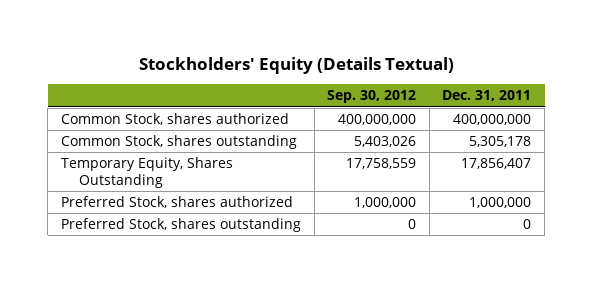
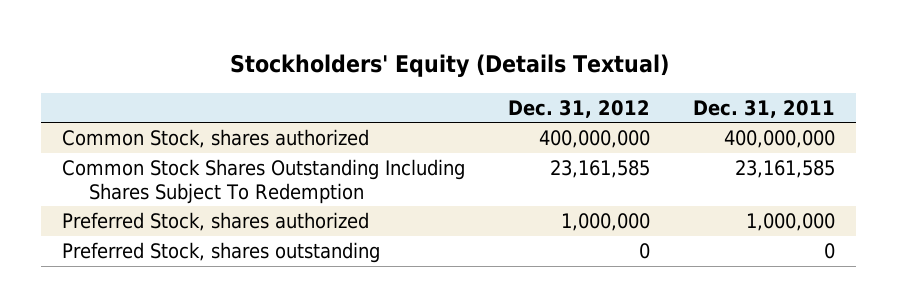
- | Sep. 30, 2012 | Dec. 31, 2011
+ | Dec. 31, 2012 | Dec. 31, 2011
- Common Stock, shares outstanding | 5,403,026 | 5,305,178
- Temporary Equity, Shares Outstanding | 17,758,559 | 17,856,407
+ Common Stock Shares Outstanding Including Shares Subject To Redemption | 23,161,585 | 23,161,585

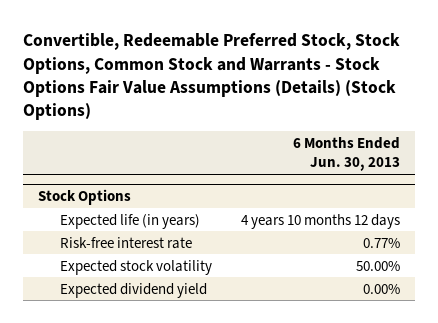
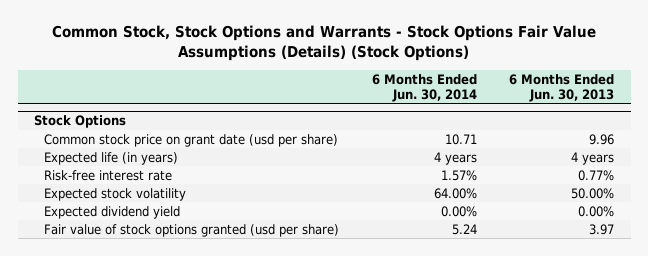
- Convertible, Redeemable Preferred Stock, Stock Options, Common Stock and Warrants - Stock Options Fair Value Assumptions (Details) (Stock Options)
+ Common Stock, Stock Options and Warrants - Stock Options Fair Value Assumptions (Details) (Stock Options)
- | 6 Months Ended Jun. 30, 2013
+ | 6 Months Ended Jun. 30, 2014 | 6 Months Ended Jun. 30, 2013
@ Stock Options
- Expected life (in years) | 4 years 10 months 12 days
+ Common stock price on grant date (usd per share) | 10.71 | 9.96
+ Expected life (in years) | 4 years | 4 years
+ Fair value of stock options granted (usd per share) | 5.24 | 3.97

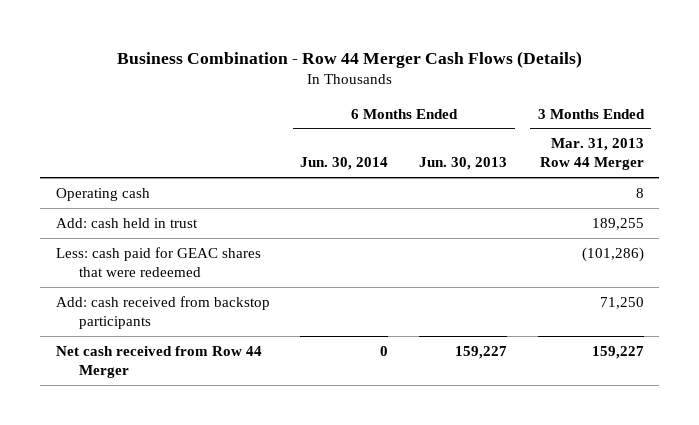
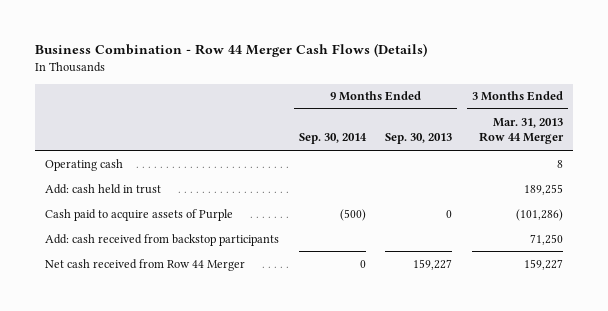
- | 6 Months Ended Jun. 30, 2014 | 6 Months Ended Jun. 30, 2013 | 3 Months Ended Mar. 31, 2013 Row 44 Merger
+ | 9 Months Ended Sep. 30, 2014 | 9 Months Ended Sep. 30, 2013 | 3 Months Ended Mar. 31, 2013 Row 44 Merger
- Less: cash paid for GEAC shares that were redeemed | | | (101,286)
+ Cash paid to acquire assets of Purple | (500) | 0 | (101,286)

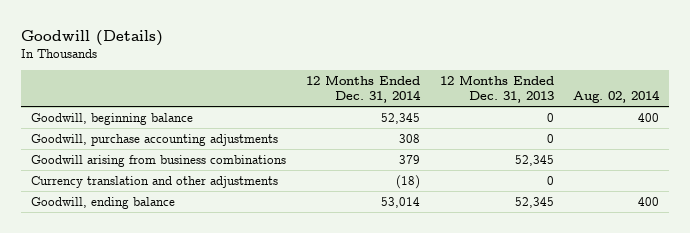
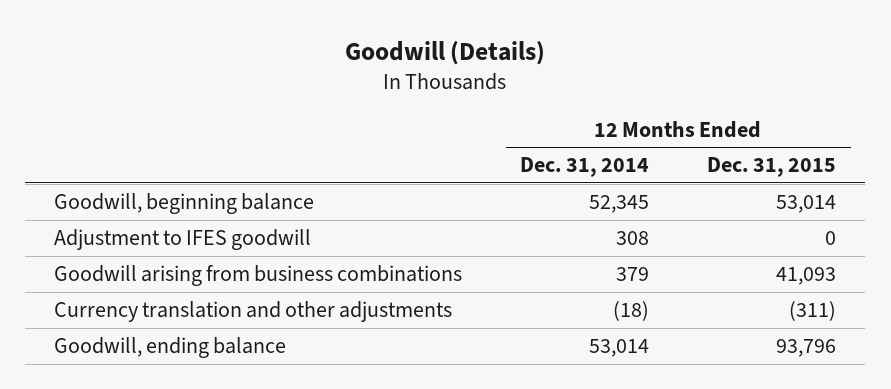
- | 12 Months Ended Dec. 31, 2014 | 12 Months Ended Dec. 31, 2013 | Aug. 02, 2014
+ | 12 Months Ended Dec. 31, 2014 | 12 Months Ended Dec. 31, 2015
- Goodwill, purchase accounting adjustments | 308 | 0 |
+ Adjustment to IFES goodwill | 308 | 0

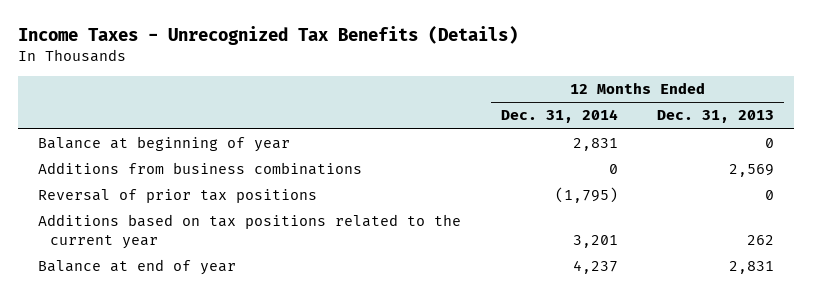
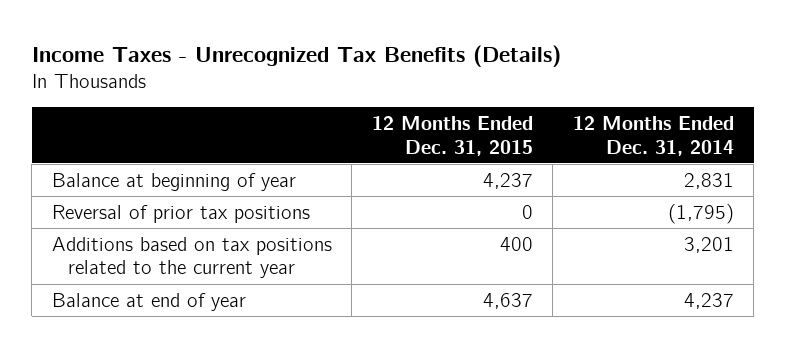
- | 12 Months Ended Dec. 31, 2014 | 12 Months Ended Dec. 31, 2013
+ | 12 Months Ended Dec. 31, 2015 | 12 Months Ended Dec. 31, 2014
- Additions from business combinations | 0 | 2,569

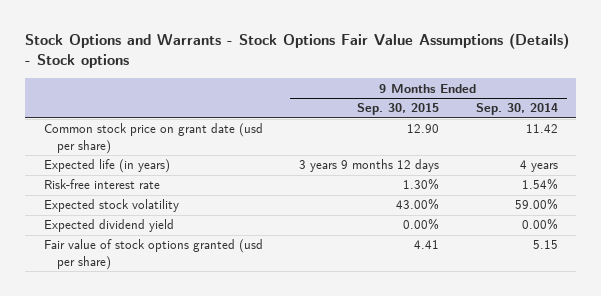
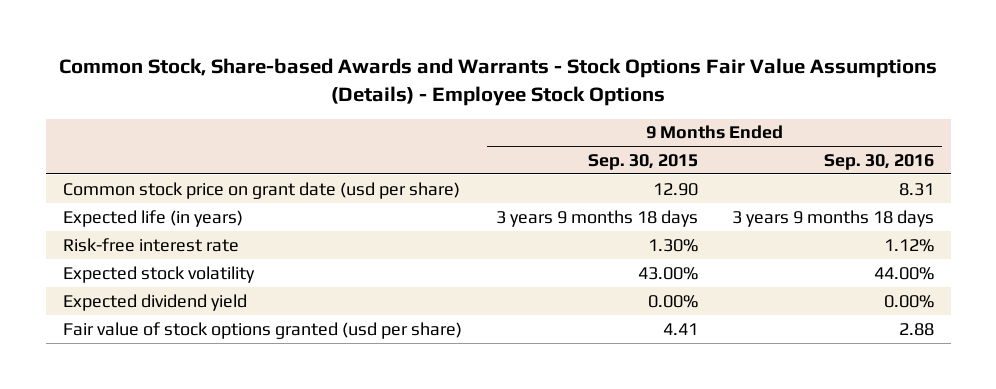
- Stock Options and Warrants - Stock Options Fair Value Assumptions (Details) - Stock options
+ Common Stock, Share-based Awards and Warrants - Stock Options Fair Value Assumptions (Details) - Employee Stock Options
- | 9 Months Ended Sep. 30, 2015 | 9 Months Ended Sep. 30, 2014
+ | 9 Months Ended Sep. 30, 2015 | 9 Months Ended Sep. 30, 2016
- Expected life (in years) | 3 years 9 months 12 days | 4 years
+ Expected life (in years) | 3 years 9 months 18 days | 3 years 9 months 18 days

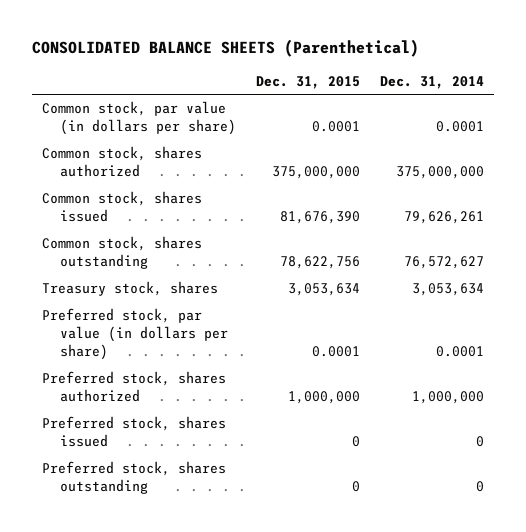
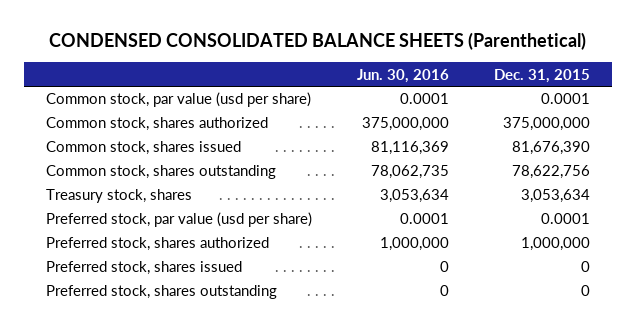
- CONSOLIDATED BALANCE SHEETS (Parenthetical)
+ CONDENSED CONSOLIDATED BALANCE SHEETS (Parenthetical)
- | Dec. 31, 2015 | Dec. 31, 2014
+ | Jun. 30, 2016 | Dec. 31, 2015
- Common stock, par value (in dollars per share) | 0.0001 | 0.0001
+ Common stock, par value (usd per share) | 0.0001 | 0.0001
- Preferred stock, par value (in dollars per share) | 0.0001 | 0.0001
+ Preferred stock, par value (usd per share) | 0.0001 | 0.0001

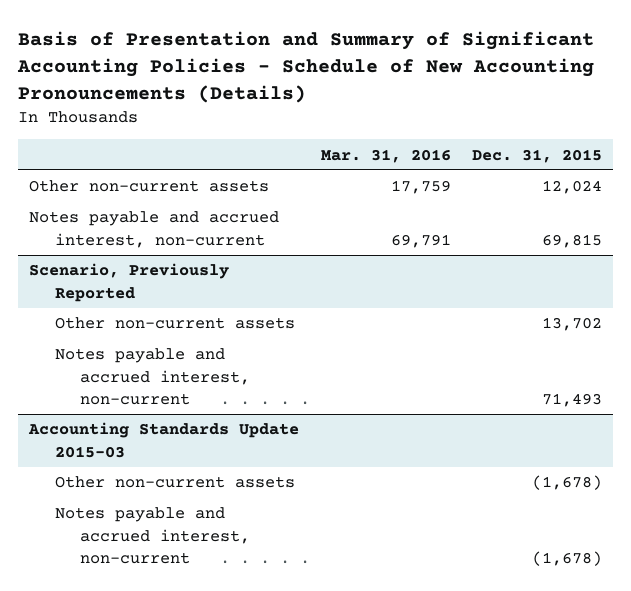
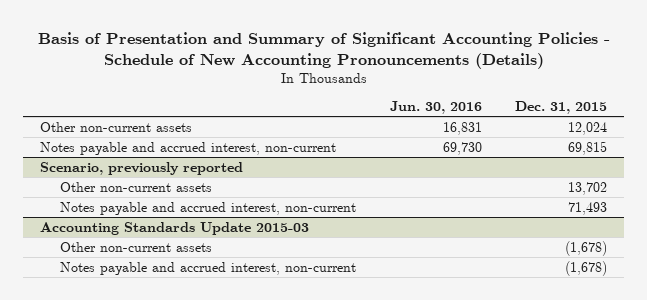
- | Mar. 31, 2016 | Dec. 31, 2015
+ | Jun. 30, 2016 | Dec. 31, 2015
- Scenario, Previously Reported
+ Scenario, previously reported

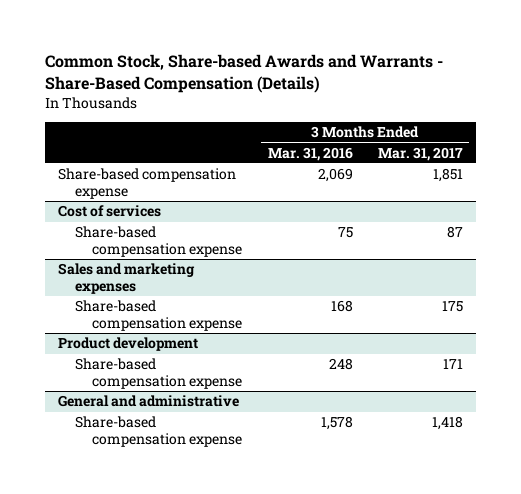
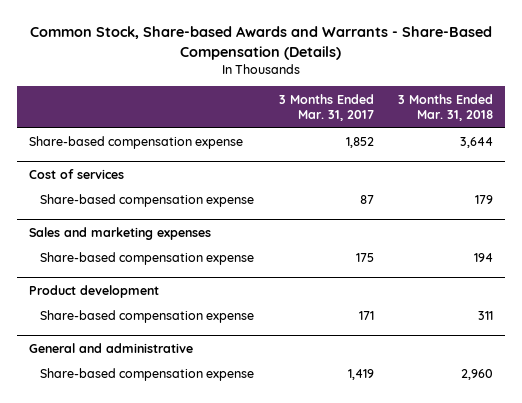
- | 3 Months Ended Mar. 31, 2016 | 3 Months Ended Mar. 31, 2017
+ | 3 Months Ended Mar. 31, 2017 | 3 Months Ended Mar. 31, 2018
- Share-based compensation expense | 2,069 | 1,851
+ Share-based compensation expense | 1,852 | 3,644
@ General and administrative
- Share-based compensation expense | 1,578 | 1,418
+ Share-based compensation expense | 1,419 | 2,960

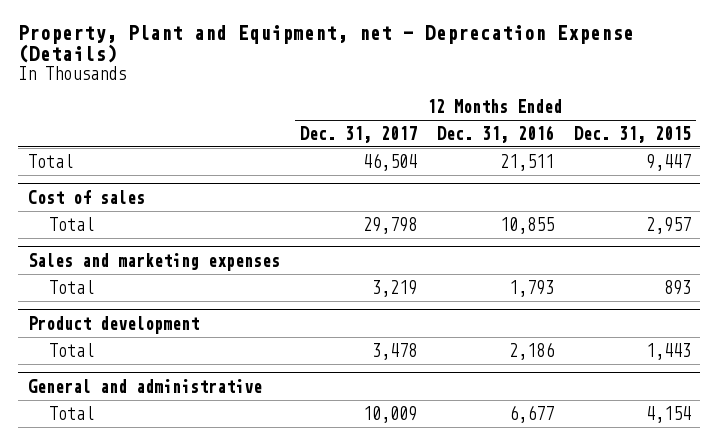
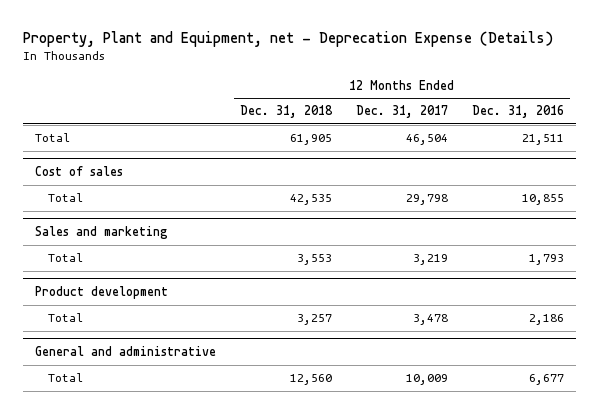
- | 12 Months Ended Dec. 31, 2017 | 12 Months Ended Dec. 31, 2016 | 12 Months Ended Dec. 31, 2015
+ | 12 Months Ended Dec. 31, 2018 | 12 Months Ended Dec. 31, 2017 | 12 Months Ended Dec. 31, 2016
- Sales and marketing expenses
+ Sales and marketing

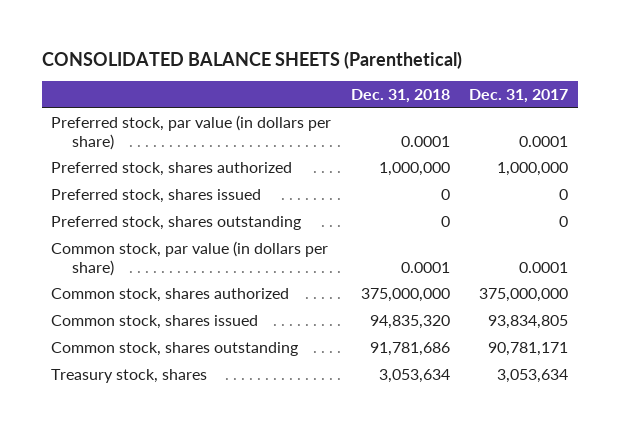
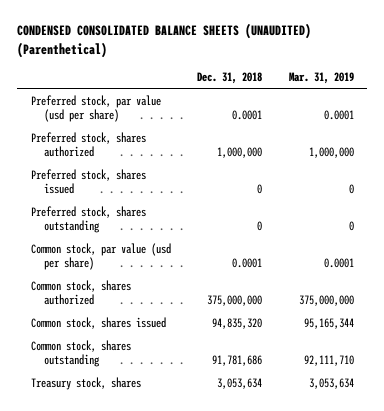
- CONSOLIDATED BALANCE SHEETS (Parenthetical)
+ CONDENSED CONSOLIDATED BALANCE SHEETS (UNAUDITED) (Parenthetical)
- | Dec. 31, 2018 | Dec. 31, 2017
+ | Dec. 31, 2018 | Mar. 31, 2019
- Preferred stock, par value (in dollars per share) | 0.0001 | 0.0001
+ Preferred stock, par value (usd per share) | 0.0001 | 0.0001
- Common stock, par value (in dollars per share) | 0.0001 | 0.0001
+ Common stock, par value (usd per share) | 0.0001 | 0.0001

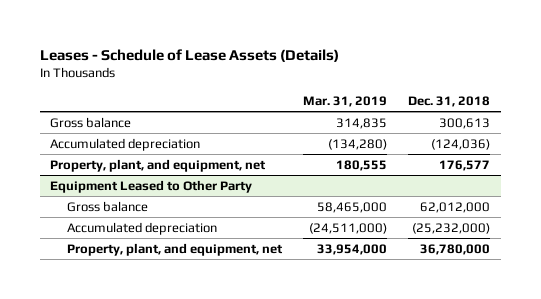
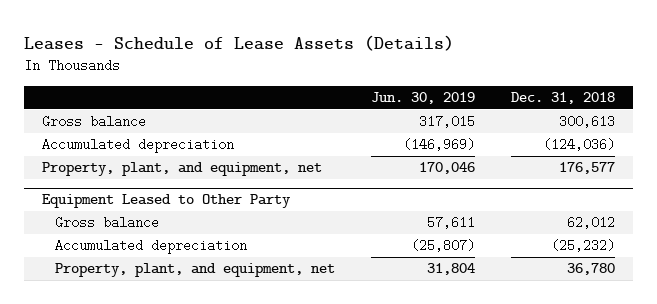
- | Mar. 31, 2019 | Dec. 31, 2018
+ | Jun. 30, 2019 | Dec. 31, 2018
@ Equipment Leased to Other Party
- Gross balance | 58,465,000 | 62,012,000
- Accumulated depreciation | (24,511,000) | (25,232,000)
- Property, plant, and equipment, net | 33,954,000 | 36,780,000
+ Gross balance | 57,611 | 62,012
+ Accumulated depreciation | (25,807) | (25,232)
+ Property, plant, and equipment, net | 31,804 | 36,780

